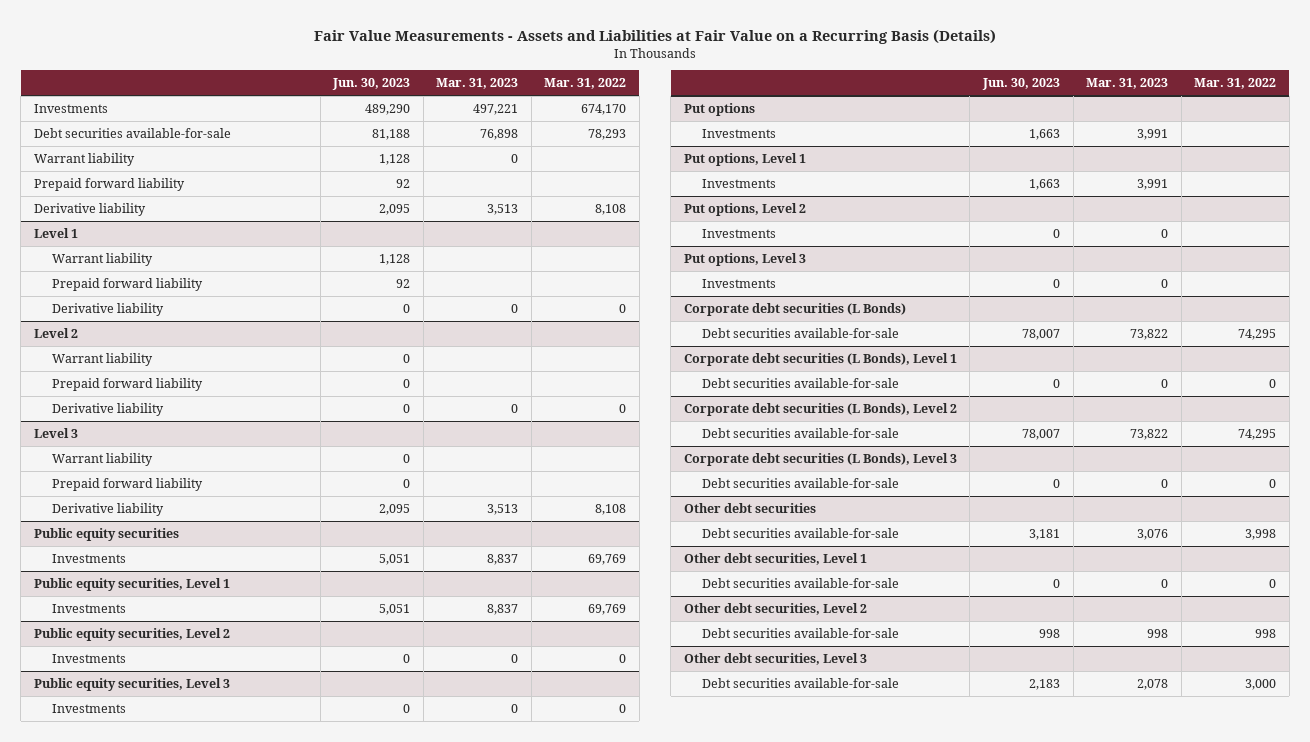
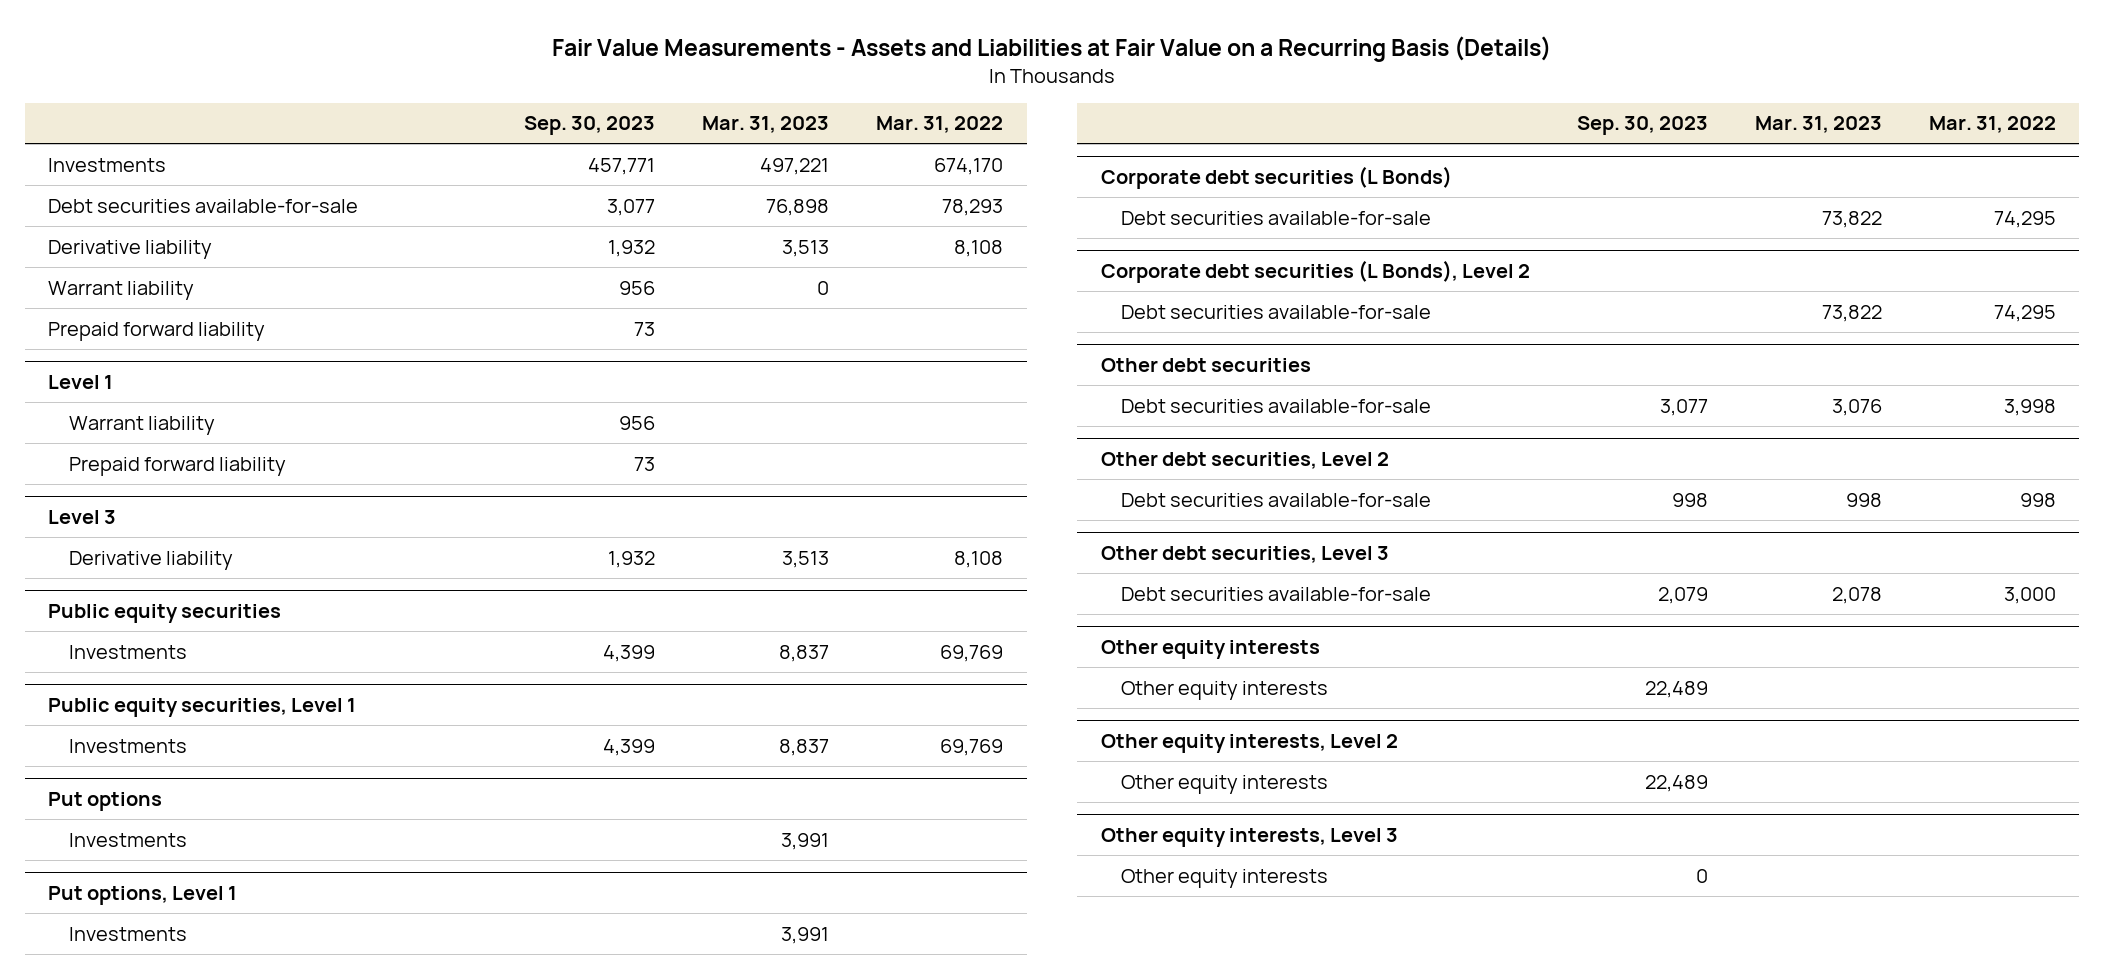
- | Jun. 30, 2023 | Mar. 31, 2023 | Mar. 31, 2022
+ | Sep. 30, 2023 | Mar. 31, 2023 | Mar. 31, 2022
moved up: Derivative liability | 1,932 | 3,513 | 8,108
@ Level 1
- Derivative liability | 0 | 0 | 0
- Level 2
- Warrant liability | 0 | |
- Prepaid forward liability | 0 | |
- Derivative liability | 0 | 0 | 0
@ Level 3
- Warrant liability | 0 | |
- Prepaid forward liability | 0 | |
- Public equity securities, Level 2
- Investments | 0 | 0 | 0
- Public equity securities, Level 3
- Investments | 0 | 0 | 0
- Put options, Level 2
- Investments | 0 | 0 |
- Put options, Level 3
- Investments | 0 | 0 |
- Corporate debt securities (L Bonds), Level 1
- Debt securities available-for-sale | 0 | 0 | 0
- Corporate debt securities (L Bonds), Level 3
- Debt securities available-for-sale | 0 | 0 | 0
- Other debt securities, Level 1
- Debt securities available-for-sale | 0 | 0 | 0
+ Other equity interests
+ Other equity interests | 22,489 | |
+ Other equity interests, Level 2
+ Other equity interests | 22,489 | |
+ Other equity interests, Level 3
+ Other equity interests | 0 | |

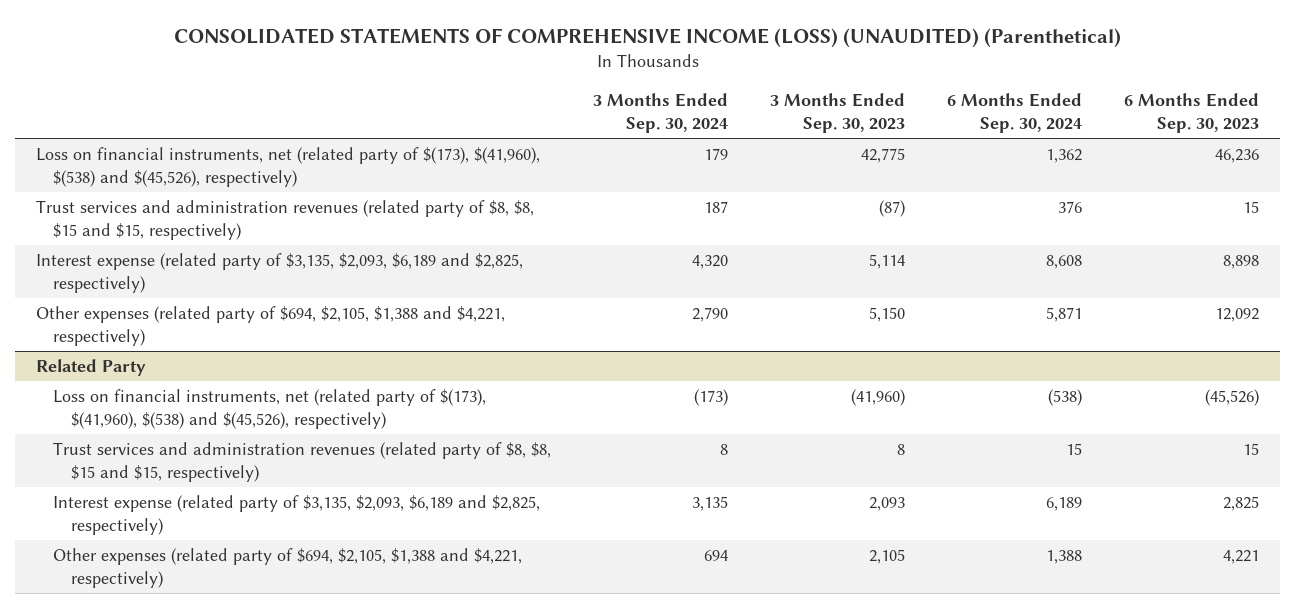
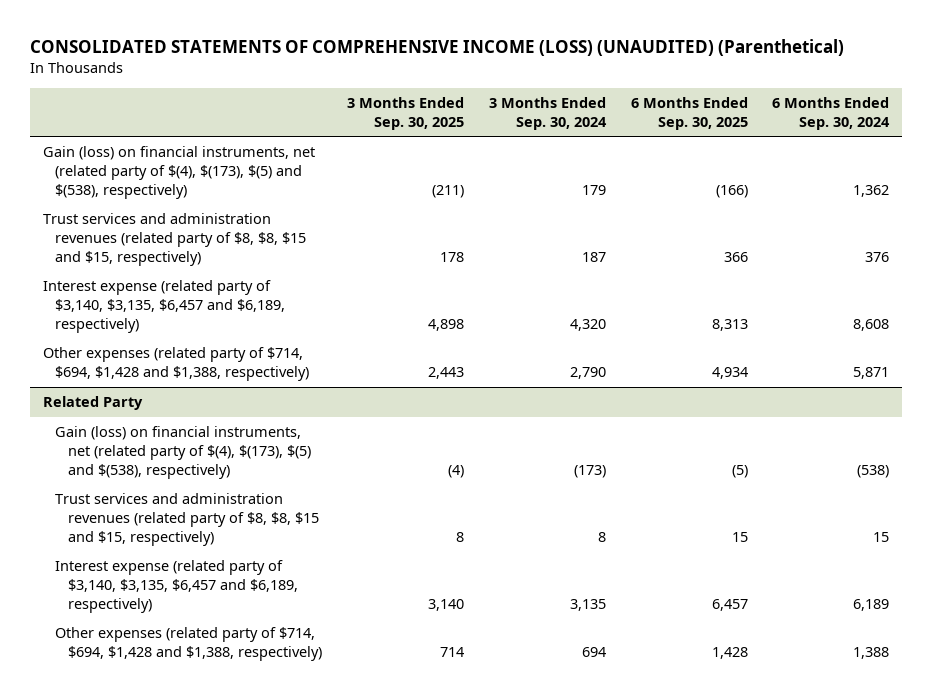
- | 3 Months Ended Sep. 30, 2024 | 3 Months Ended Sep. 30, 2023 | 6 Months Ended Sep. 30, 2024 | 6 Months Ended Sep. 30, 2023
+ | 3 Months Ended Sep. 30, 2025 | 3 Months Ended Sep. 30, 2024 | 6 Months Ended Sep. 30, 2025 | 6 Months Ended Sep. 30, 2024
- Loss on financial instruments, net (related party of $(173), $(41,960), $(538) and $(45,526), respectively) | 179 | 42,775 | 1,362 | 46,236
+ Gain (loss) on financial instruments, net (related party of $(4), $(173), $(5) and $(538), respectively) | (211) | 179 | (166) | 1,362
- Interest expense (related party of $3,135, $2,093, $6,189 and $2,825, respectively) | 4,320 | 5,114 | 8,608 | 8,898
- Other expenses (related party of $694, $2,105, $1,388 and $4,221, respectively) | 2,790 | 5,150 | 5,871 | 12,092
+ Interest expense (related party of $3,140, $3,135, $6,457 and $6,189, respectively) | 4,898 | 4,320 | 8,313 | 8,608
+ Other expenses (related party of $714, $694, $1,428 and $1,388, respectively) | 2,443 | 2,790 | 4,934 | 5,871
@ Related Party
- Loss on financial instruments, net (related party of $(173), $(41,960), $(538) and $(45,526), respectively) | (173) | (41,960) | (538) | (45,526)
+ Gain (loss) on financial instruments, net (related party of $(4), $(173), $(5) and $(538), respectively) | (4) | (173) | (5) | (538)
- Interest expense (related party of $3,135, $2,093, $6,189 and $2,825, respectively) | 3,135 | 2,093 | 6,189 | 2,825
- Other expenses (related party of $694, $2,105, $1,388 and $4,221, respectively) | 694 | 2,105 | 1,388 | 4,221
+ Interest expense (related party of $3,140, $3,135, $6,457 and $6,189, respectively) | 3,140 | 3,135 | 6,457 | 6,189
+ Other expenses (related party of $714, $694, $1,428 and $1,388, respectively) | 714 | 694 | 1,428 | 1,388

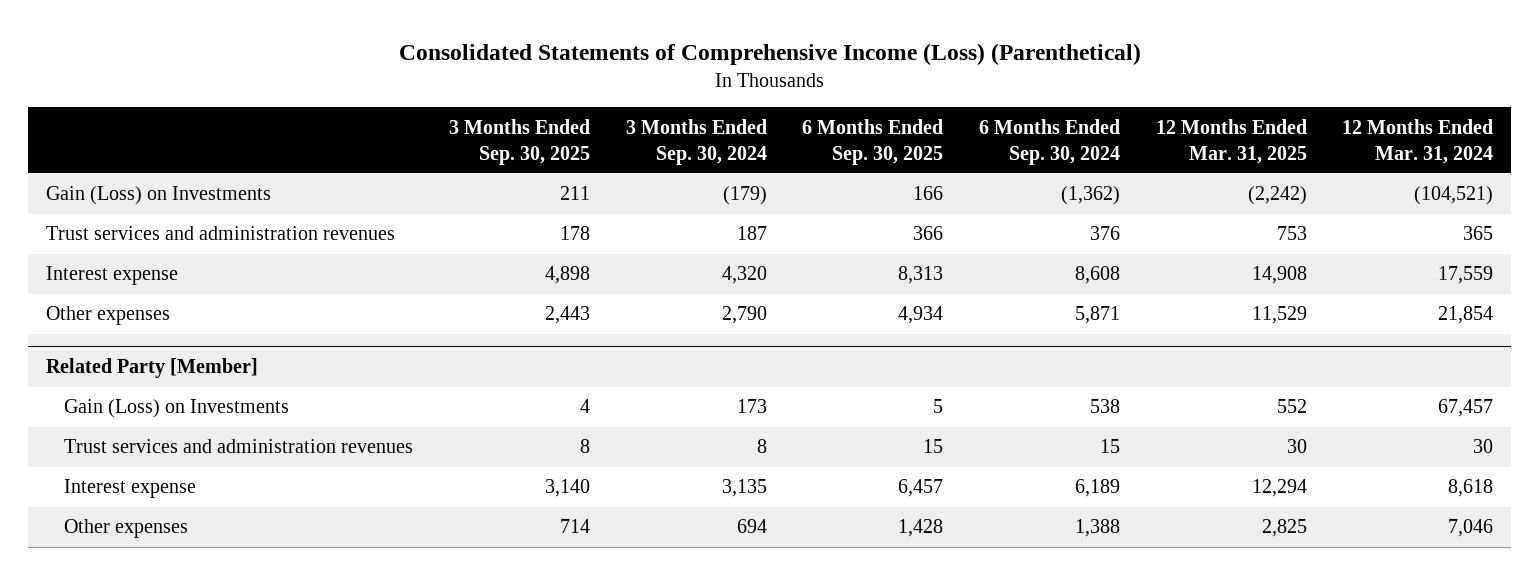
- CONSOLIDATED STATEMENTS OF COMPREHENSIVE INCOME (LOSS) (UNAUDITED) (Parenthetical)
+ Consolidated Statements of Comprehensive Income (Loss) (Parenthetical)
- | 3 Months Ended Sep. 30, 2025 | 3 Months Ended Sep. 30, 2024 | 6 Months Ended Sep. 30, 2025 | 6 Months Ended Sep. 30, 2024
+ | 3 Months Ended Sep. 30, 2025 | 3 Months Ended Sep. 30, 2024 | 6 Months Ended Sep. 30, 2025 | 6 Months Ended Sep. 30, 2024 | 12 Months Ended Mar. 31, 2025 | 12 Months Ended Mar. 31, 2024
- Gain (loss) on financial instruments, net (related party of $(4), $(173), $(5) and $(538), respectively) | (211) | 179 | (166) | 1,362
- Trust services and administration revenues (related party of $8, $8, $15 and $15, respectively) | 178 | 187 | 366 | 376
- Interest expense (related party of $3,140, $3,135, $6,457 and $6,189, respectively) | 4,898 | 4,320 | 8,313 | 8,608
- Other expenses (related party of $714, $694, $1,428 and $1,388, respectively) | 2,443 | 2,790 | 4,934 | 5,871
- Related Party
- Gain (loss) on financial instruments, net (related party of $(4), $(173), $(5) and $(538), respectively) | (4) | (173) | (5) | (538)
- Trust services and administration revenues (related party of $8, $8, $15 and $15, respectively) | 8 | 8 | 15 | 15
- Interest expense (related party of $3,140, $3,135, $6,457 and $6,189, respectively) | 3,140 | 3,135 | 6,457 | 6,189
- Other expenses (related party of $714, $694, $1,428 and $1,388, respectively) | 714 | 694 | 1,428 | 1,388
+ Gain (Loss) on Investments | 211 | (179) | 166 | (1,362) | (2,242) | (104,521)
+ Trust services and administration revenues | 178 | 187 | 366 | 376 | 753 | 365
+ Interest expense | 4,898 | 4,320 | 8,313 | 8,608 | 14,908 | 17,559
+ Other expenses | 2,443 | 2,790 | 4,934 | 5,871 | 11,529 | 21,854
+ Related Party [Member]
+ Gain (Loss) on Investments | 4 | 173 | 5 | 538 | 552 | 67,457
+ Trust services and administration revenues | 8 | 8 | 15 | 15 | 30 | 30
+ Interest expense | 3,140 | 3,135 | 6,457 | 6,189 | 12,294 | 8,618
+ Other expenses | 714 | 694 | 1,428 | 1,388 | 2,825 | 7,046

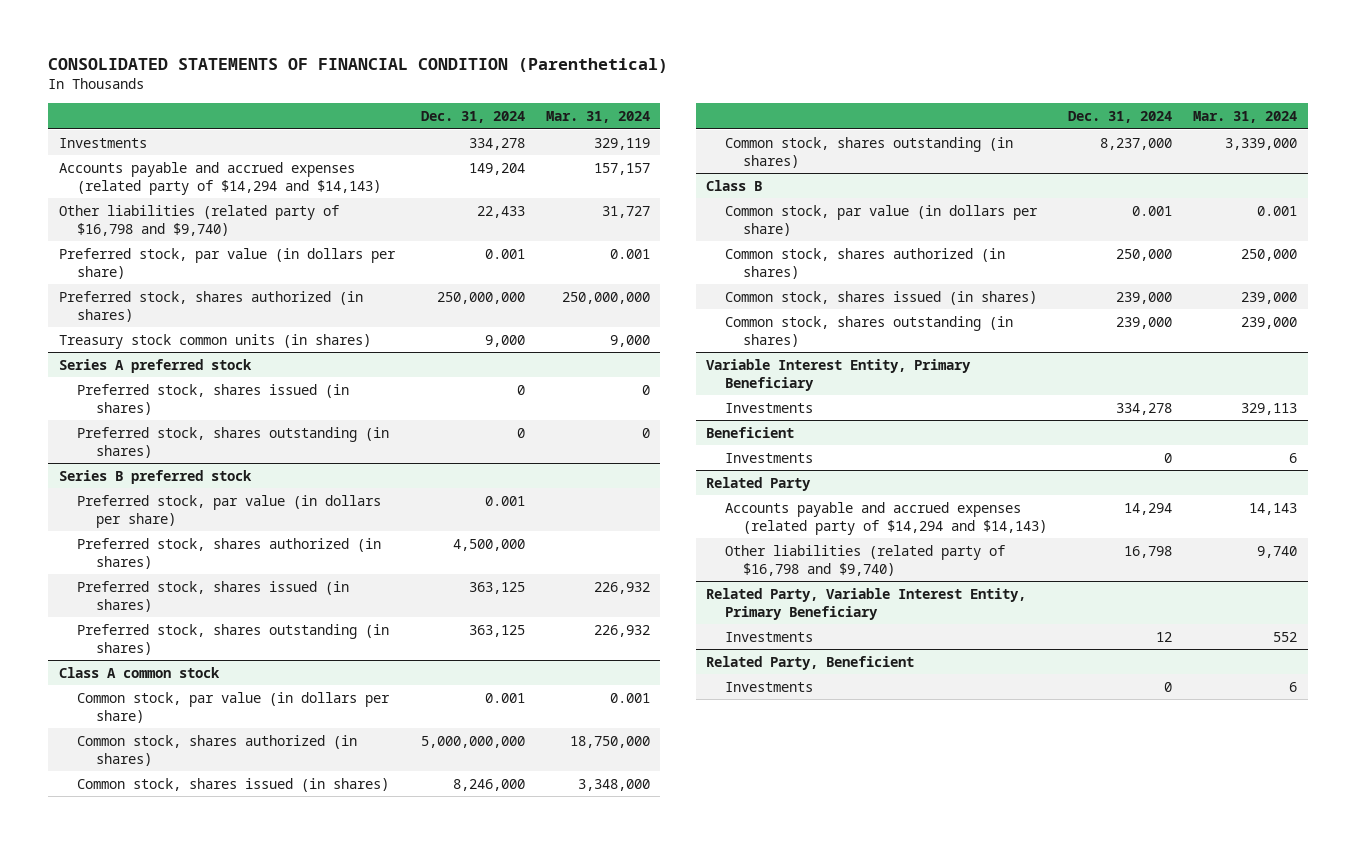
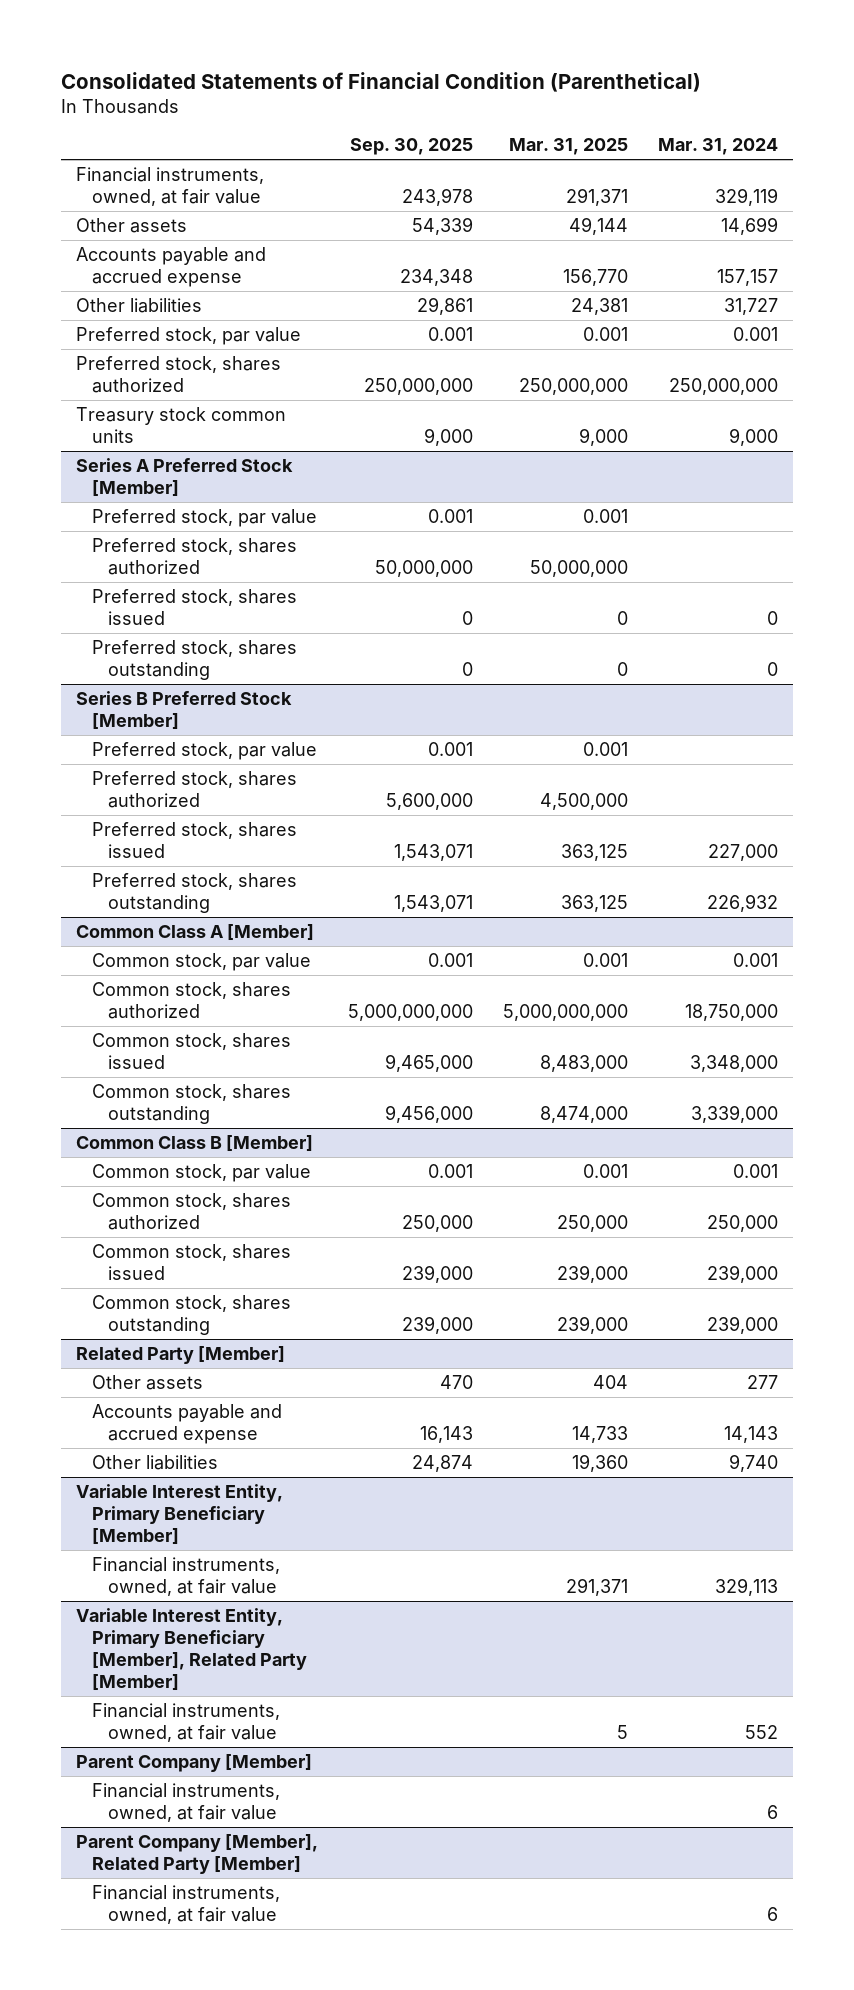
- CONSOLIDATED STATEMENTS OF FINANCIAL CONDITION (Parenthetical)
+ Consolidated Statements of Financial Condition (Parenthetical)
- | Dec. 31, 2024 | Mar. 31, 2024
+ | Sep. 30, 2025 | Mar. 31, 2025 | Mar. 31, 2024
- Investments | 334,278 | 329,119
- Accounts payable and accrued expenses (related party of $14,294 and $14,143) | 149,204 | 157,157
- Other liabilities (related party of $16,798 and $9,740) | 22,433 | 31,727
- Preferred stock, par value (in dollars per share) | 0.001 | 0.001
- Preferred stock, shares authorized (in shares) | 250,000,000 | 250,000,000
- Treasury stock common units (in shares) | 9,000 | 9,000
- Series A preferred stock
- Preferred stock, shares issued (in shares) | 0 | 0
- Preferred stock, shares outstanding (in shares) | 0 | 0
- Series B preferred stock
- Preferred stock, par value (in dollars per share) | 0.001 |
- Preferred stock, shares authorized (in shares) | 4,500,000 |
- Preferred stock, shares issued (in shares) | 363,125 | 226,932
- Preferred stock, shares outstanding (in shares) | 363,125 | 226,932
- Class A common stock
- Common stock, par value (in dollars per share) | 0.001 | 0.001
- Common stock, shares authorized (in shares) | 5,000,000,000 | 18,750,000
- Common stock, shares issued (in shares) | 8,246,000 | 3,348,000
- Common stock, shares outstanding (in shares) | 8,237,000 | 3,339,000
- Class B
- Common stock, par value (in dollars per share) | 0.001 | 0.001
- Common stock, shares authorized (in shares) | 250,000 | 250,000
- Common stock, shares issued (in shares) | 239,000 | 239,000
- Common stock, shares outstanding (in shares) | 239,000 | 239,000
- Variable Interest Entity, Primary Beneficiary
- Investments | 334,278 | 329,113
- Beneficient
- Investments | 0 | 6
- Related Party
- Accounts payable and accrued expenses (related party of $14,294 and $14,143) | 14,294 | 14,143
- Other liabilities (related party of $16,798 and $9,740) | 16,798 | 9,740
- Related Party, Variable Interest Entity, Primary Beneficiary
- Investments | 12 | 552
- Related Party, Beneficient
- Investments | 0 | 6
+ Financial instruments, owned, at fair value | 243,978 | 291,371 | 329,119
+ Other assets | 54,339 | 49,144 | 14,699
+ Accounts payable and accrued expense | 234,348 | 156,770 | 157,157
+ Other liabilities | 29,861 | 24,381 | 31,727
+ Preferred stock, par value | 0.001 | 0.001 | 0.001
+ Preferred stock, shares authorized | 250,000,000 | 250,000,000 | 250,000,000
+ Treasury stock common units | 9,000 | 9,000 | 9,000
+ Series A Preferred Stock [Member]
+ Preferred stock, par value | 0.001 | 0.001 |
+ Preferred stock, shares authorized | 50,000,000 | 50,000,000 |
+ Preferred stock, shares issued | 0 | 0 | 0
+ Preferred stock, shares outstanding | 0 | 0 | 0
+ Series B Preferred Stock [Member]
+ Preferred stock, par value | 0.001 | 0.001 |
+ Preferred stock, shares authorized | 5,600,000 | 4,500,000 |
+ Preferred stock, shares issued | 1,543,071 | 363,125 | 227,000
+ Preferred stock, shares outstanding | 1,543,071 | 363,125 | 226,932
+ Common Class A [Member]
+ Common stock, par value | 0.001 | 0.001 | 0.001
+ Common stock, shares authorized | 5,000,000,000 | 5,000,000,000 | 18,750,000
+ Common stock, shares issued | 9,465,000 | 8,483,000 | 3,348,000
+ Common stock, shares outstanding | 9,456,000 | 8,474,000 | 3,339,000
+ Common Class B [Member]
+ Common stock, par value | 0.001 | 0.001 | 0.001
+ Common stock, shares authorized | 250,000 | 250,000 | 250,000
+ Common stock, shares issued | 239,000 | 239,000 | 239,000
+ Common stock, shares outstanding | 239,000 | 239,000 | 239,000
+ Related Party [Member]
+ Other assets | 470 | 404 | 277
+ Accounts payable and accrued expense | 16,143 | 14,733 | 14,143
+ Other liabilities | 24,874 | 19,360 | 9,740
+ Variable Interest Entity, Primary Beneficiary [Member]
+ Financial instruments, owned, at fair value | | 291,371 | 329,113
+ Variable Interest Entity, Primary Beneficiary [Member], Related Party [Member]
+ Financial instruments, owned, at fair value | | 5 | 552
+ Parent Company [Member]
+ Financial instruments, owned, at fair value | | | 6
+ Parent Company [Member], Related Party [Member]
+ Financial instruments, owned, at fair value | | | 6

